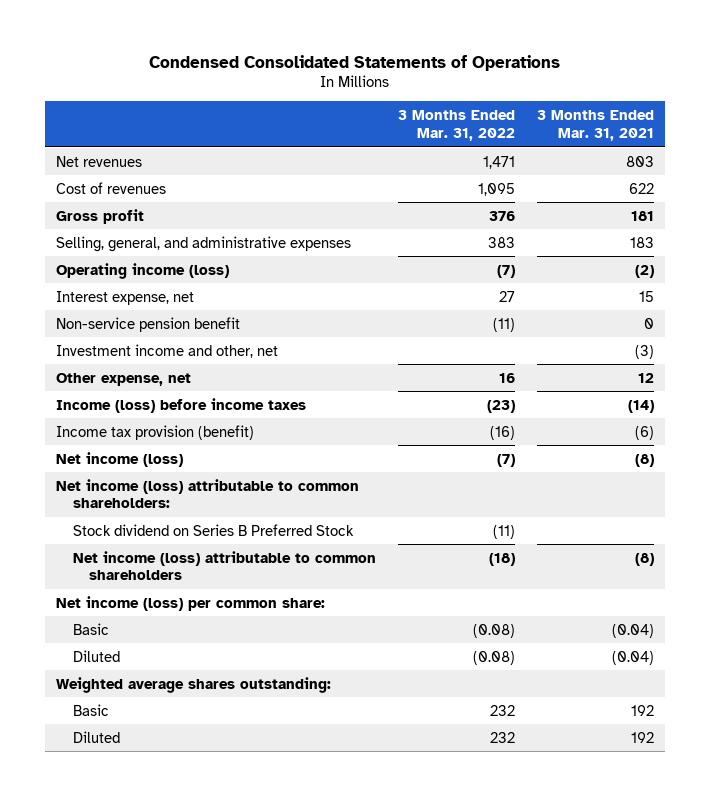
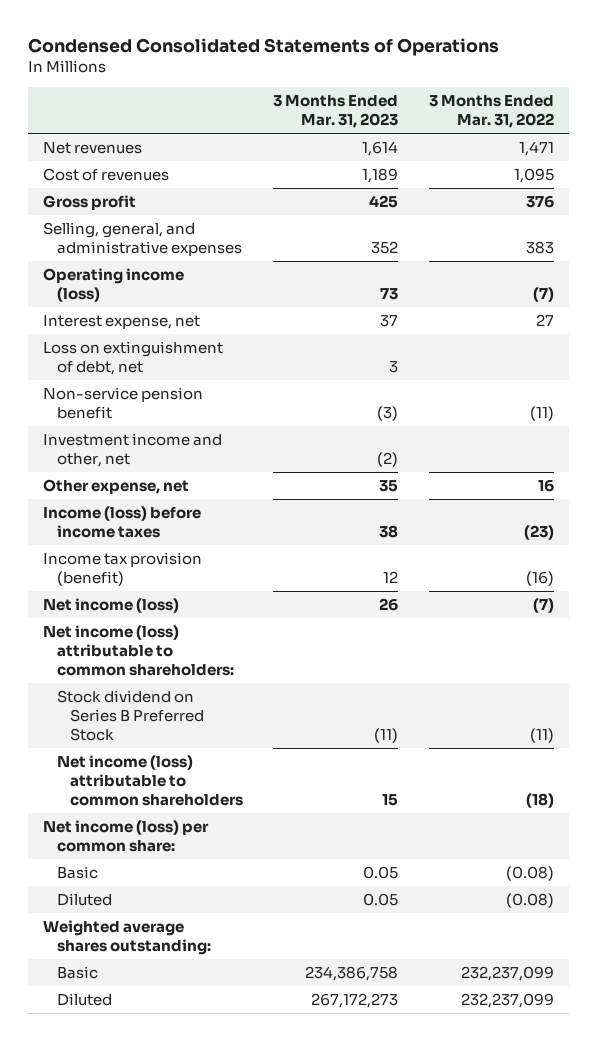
- | 3 Months Ended Mar. 31, 2022 | 3 Months Ended Mar. 31, 2021
+ | 3 Months Ended Mar. 31, 2023 | 3 Months Ended Mar. 31, 2022
+ Loss on extinguishment of debt, net | 3 |
- Basic | 232 | 192
- Diluted | 232 | 192
+ Basic | 234,386,758 | 232,237,099
+ Diluted | 267,172,273 | 232,237,099

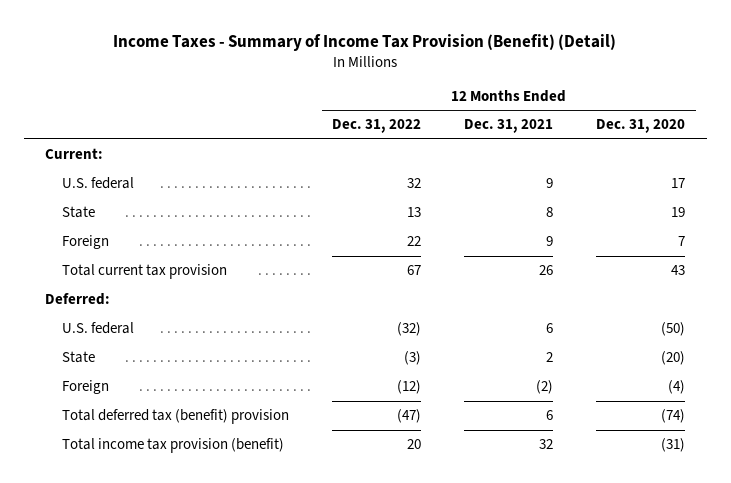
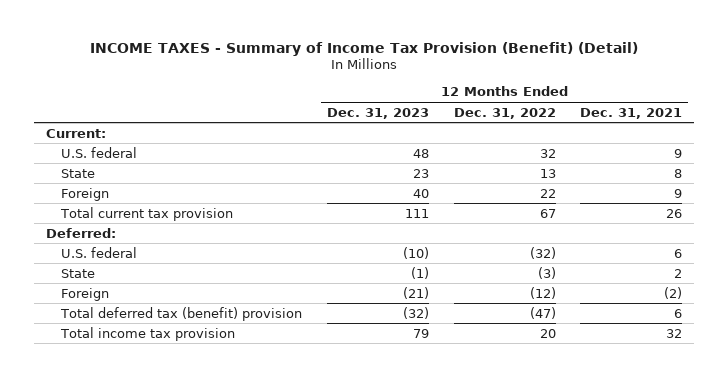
- Income Taxes - Summary of Income Tax Provision (Benefit) (Detail)
+ INCOME TAXES - Summary of Income Tax Provision (Benefit) (Detail)
- | 12 Months Ended Dec. 31, 2022 | 12 Months Ended Dec. 31, 2021 | 12 Months Ended Dec. 31, 2020
+ | 12 Months Ended Dec. 31, 2023 | 12 Months Ended Dec. 31, 2022 | 12 Months Ended Dec. 31, 2021
- Total income tax provision (benefit) | 20 | 32 | (31)
+ Total income tax provision | 79 | 20 | 32

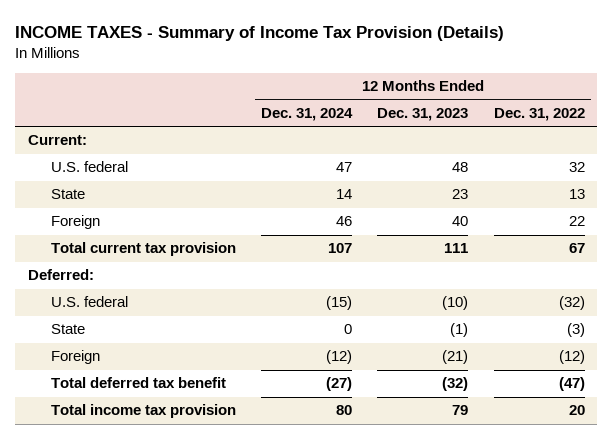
- INCOME TAXES - Summary of Income Tax Provision (Benefit) (Detail)
+ INCOME TAXES - Summary of Income Tax Provision (Details)
- | 12 Months Ended Dec. 31, 2023 | 12 Months Ended Dec. 31, 2022 | 12 Months Ended Dec. 31, 2021
+ | 12 Months Ended Dec. 31, 2024 | 12 Months Ended Dec. 31, 2023 | 12 Months Ended Dec. 31, 2022
- Total deferred tax (benefit) provision | (32) | (47) | 6
+ Total deferred tax benefit | (27) | (32) | (47)

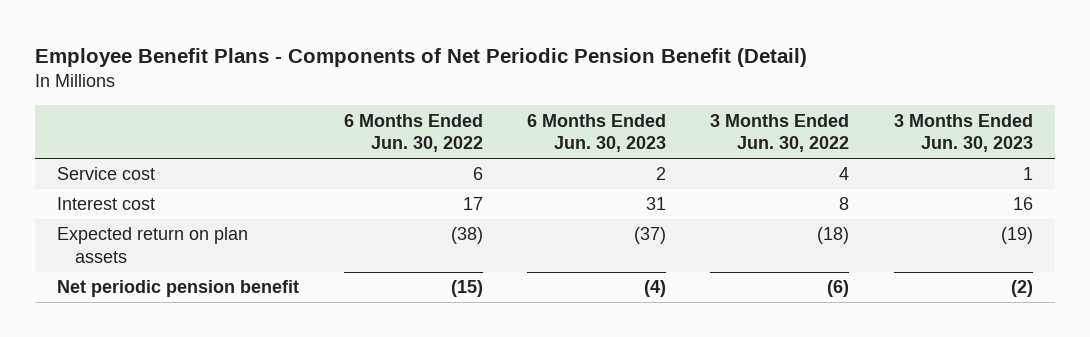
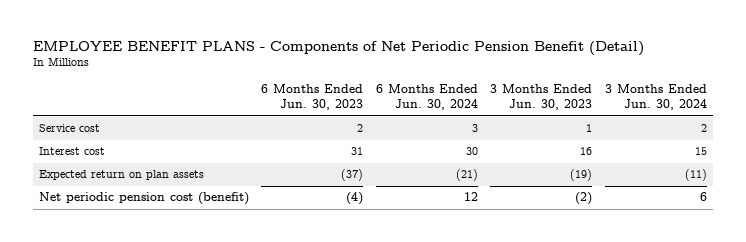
- Employee Benefit Plans - Components of Net Periodic Pension Benefit (Detail)
+ EMPLOYEE BENEFIT PLANS - Components of Net Periodic Pension Benefit (Detail)
- | 6 Months Ended Jun. 30, 2022 | 6 Months Ended Jun. 30, 2023 | 3 Months Ended Jun. 30, 2022 | 3 Months Ended Jun. 30, 2023
+ | 6 Months Ended Jun. 30, 2023 | 6 Months Ended Jun. 30, 2024 | 3 Months Ended Jun. 30, 2023 | 3 Months Ended Jun. 30, 2024
- Net periodic pension benefit | (15) | (4) | (6) | (2)
+ Net periodic pension cost (benefit) | (4) | 12 | (2) | 6

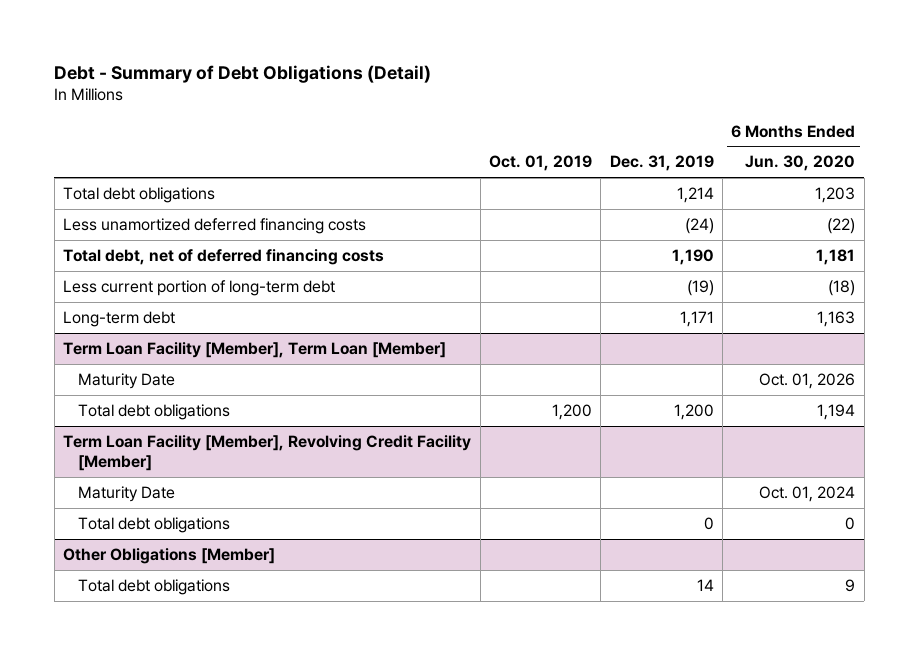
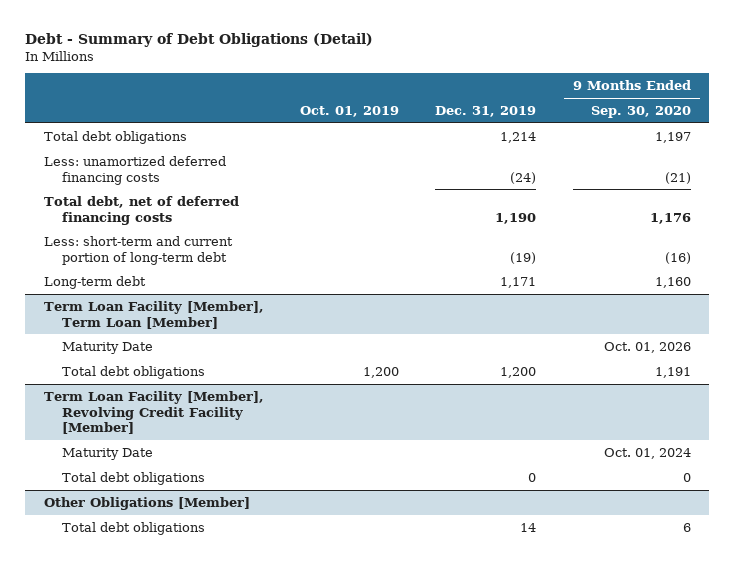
- | Oct. 01, 2019 | Dec. 31, 2019 | 6 Months Ended Jun. 30, 2020
+ | Oct. 01, 2019 | Dec. 31, 2019 | 9 Months Ended Sep. 30, 2020
- Less unamortized deferred financing costs | | (24) | (22)
+ Less: unamortized deferred financing costs | | (24) | (21)
- Less current portion of long-term debt | | (19) | (18)
+ Less: short-term and current portion of long-term debt | | (19) | (16)

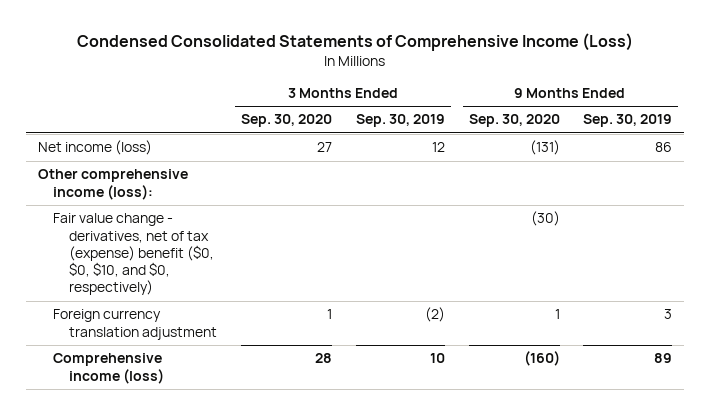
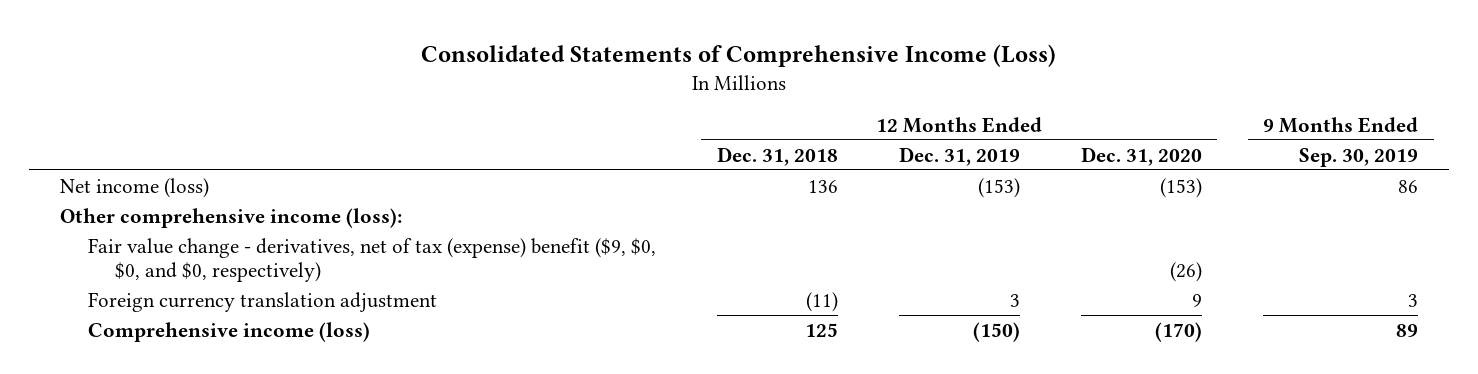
- Condensed Consolidated Statements of Comprehensive Income (Loss)
+ Consolidated Statements of Comprehensive Income (Loss)
- | 3 Months Ended Sep. 30, 2020 | 3 Months Ended Sep. 30, 2019 | 9 Months Ended Sep. 30, 2020 | 9 Months Ended Sep. 30, 2019
+ | 12 Months Ended Dec. 31, 2018 | 12 Months Ended Dec. 31, 2019 | 12 Months Ended Dec. 31, 2020 | 9 Months Ended Sep. 30, 2019
- Fair value change - derivatives, net of tax (expense) benefit ($0, $0, $10, and $0, respectively) | | | (30) |
+ Fair value change - derivatives, net of tax (expense) benefit ($9, $0, $0, and $0, respectively) | | | (26) |

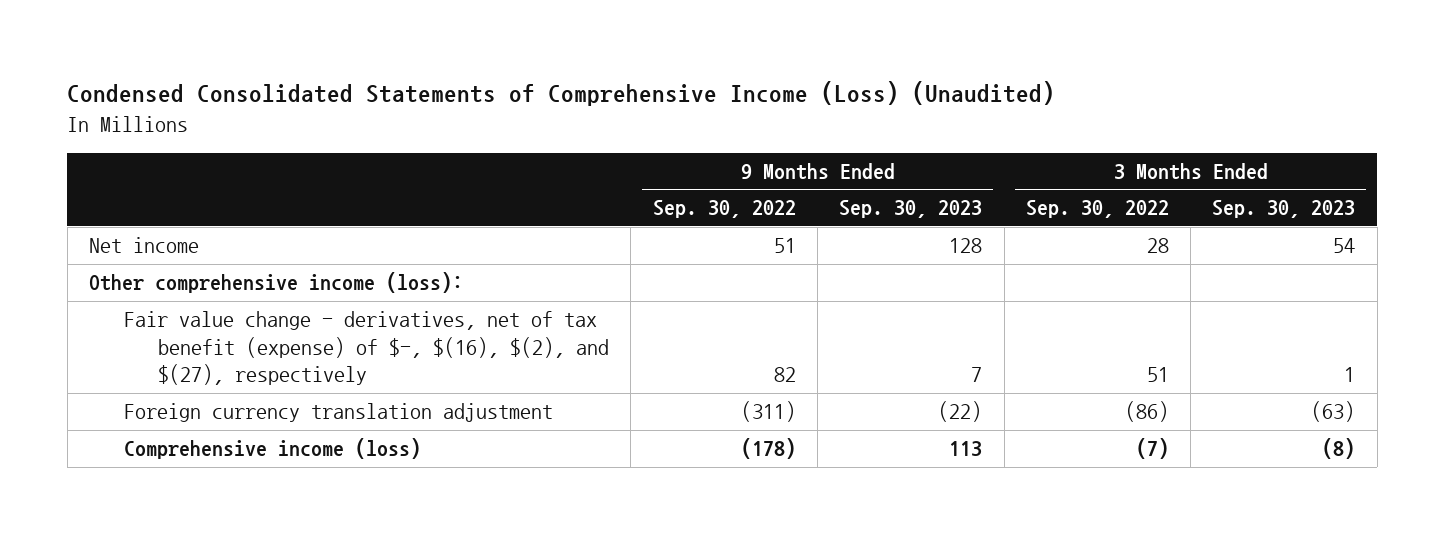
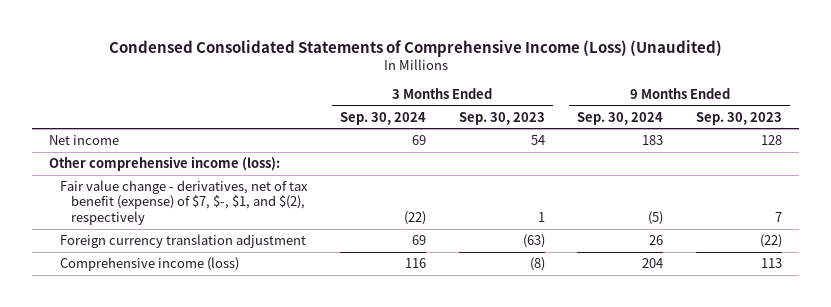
- | 9 Months Ended Sep. 30, 2022 | 9 Months Ended Sep. 30, 2023 | 3 Months Ended Sep. 30, 2022 | 3 Months Ended Sep. 30, 2023
+ | 3 Months Ended Sep. 30, 2024 | 3 Months Ended Sep. 30, 2023 | 9 Months Ended Sep. 30, 2024 | 9 Months Ended Sep. 30, 2023
- Fair value change - derivatives, net of tax benefit (expense) of $-, $(16), $(2), and $(27), respectively | 82 | 7 | 51 | 1
+ Fair value change - derivatives, net of tax benefit (expense) of $7, $-, $1, and $(2), respectively | (22) | 1 | (5) | 7

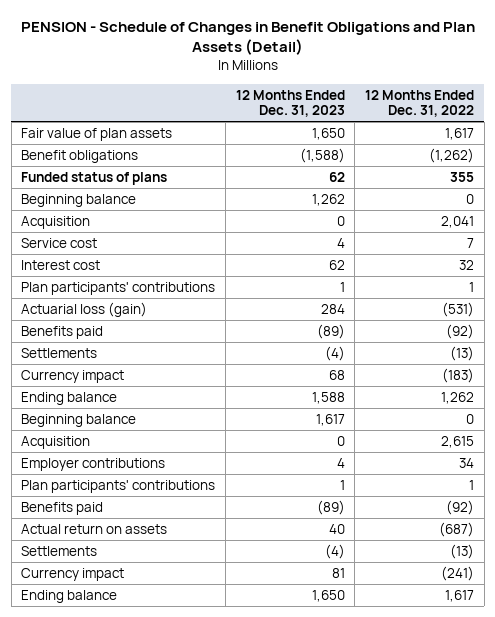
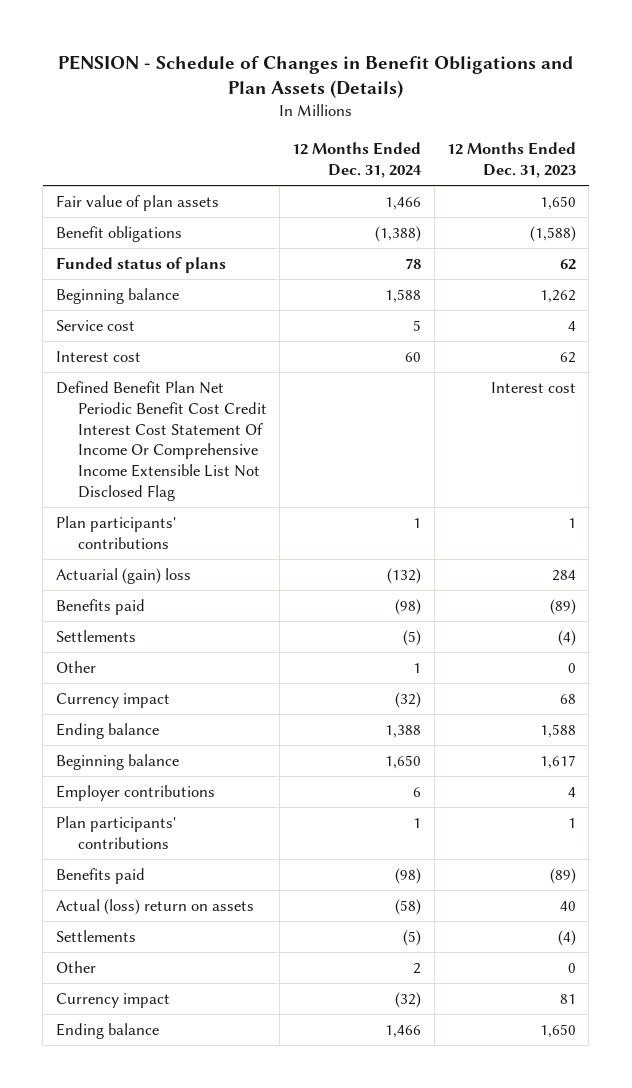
- PENSION - Schedule of Changes in Benefit Obligations and Plan Assets (Detail)
+ PENSION - Schedule of Changes in Benefit Obligations and Plan Assets (Details)
- | 12 Months Ended Dec. 31, 2023 | 12 Months Ended Dec. 31, 2022
+ | 12 Months Ended Dec. 31, 2024 | 12 Months Ended Dec. 31, 2023
- Acquisition | 0 | 2,041
+ Defined Benefit Plan Net Periodic Benefit Cost Credit Interest Cost Statement Of Income Or Comprehensive Income Extensible List Not Disclosed Flag | | Interest cost
- Actuarial loss (gain) | 284 | (531)
+ Actuarial (gain) loss | (132) | 284
+ Other | 1 | 0
- Acquisition | 0 | 2,615
- Actual return on assets | 40 | (687)
+ Actual (loss) return on assets | (58) | 40
+ Other | 2 | 0

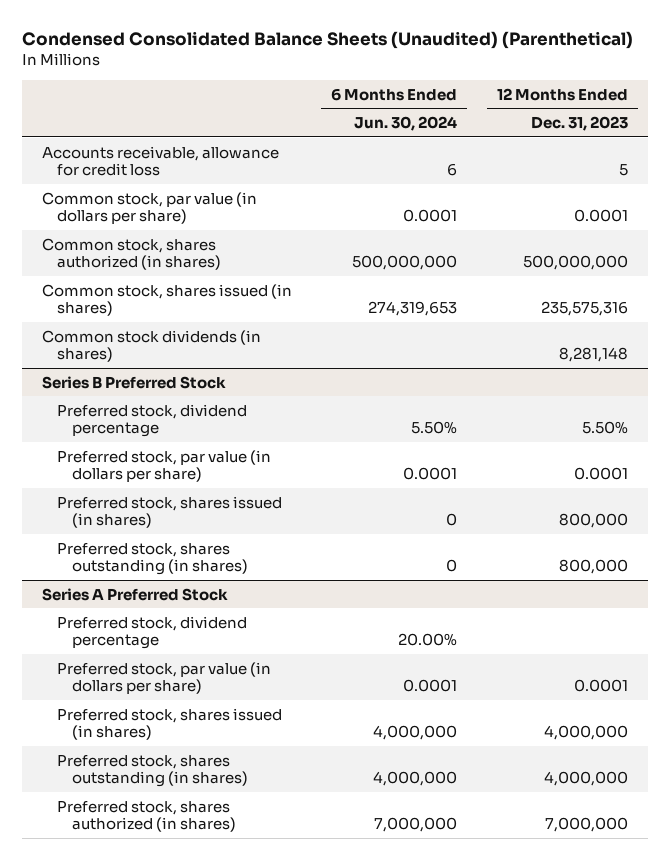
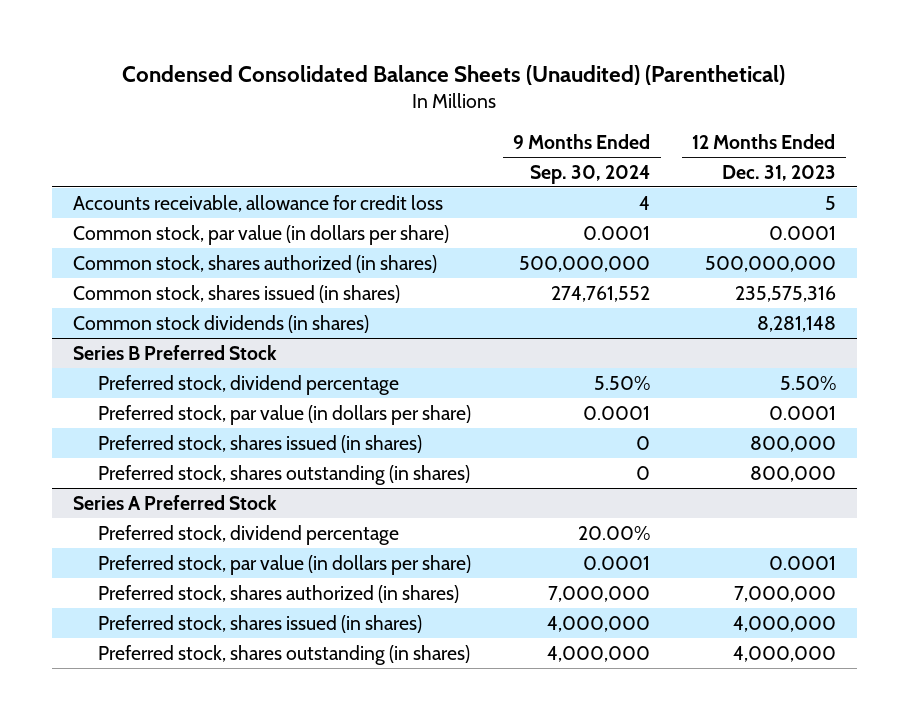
- | 6 Months Ended Jun. 30, 2024 | 12 Months Ended Dec. 31, 2023
+ | 9 Months Ended Sep. 30, 2024 | 12 Months Ended Dec. 31, 2023
@ Series A Preferred Stock
moved up: Preferred stock, shares authorized (in shares) | 7,000,000 | 7,000,000

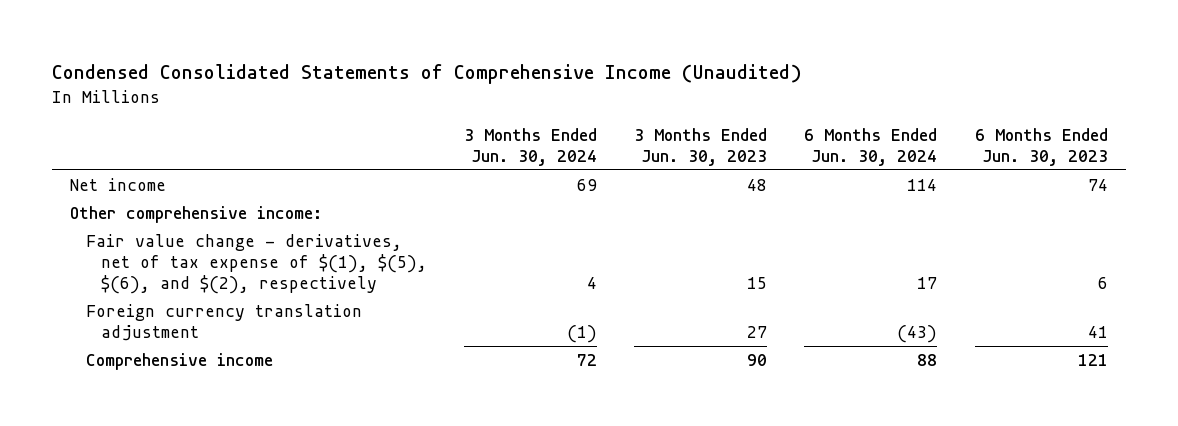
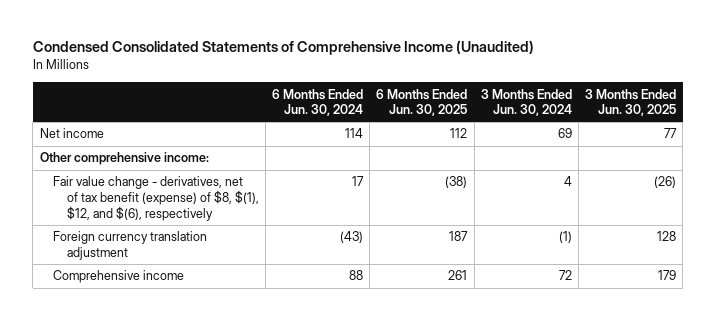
- | 3 Months Ended Jun. 30, 2024 | 3 Months Ended Jun. 30, 2023 | 6 Months Ended Jun. 30, 2024 | 6 Months Ended Jun. 30, 2023
+ | 6 Months Ended Jun. 30, 2024 | 6 Months Ended Jun. 30, 2025 | 3 Months Ended Jun. 30, 2024 | 3 Months Ended Jun. 30, 2025
- Fair value change - derivatives, net of tax expense of $(1), $(5), $(6), and $(2), respectively | 4 | 15 | 17 | 6
+ Fair value change - derivatives, net of tax benefit (expense) of $8, $(1), $12, and $(6), respectively | 17 | (38) | 4 | (26)

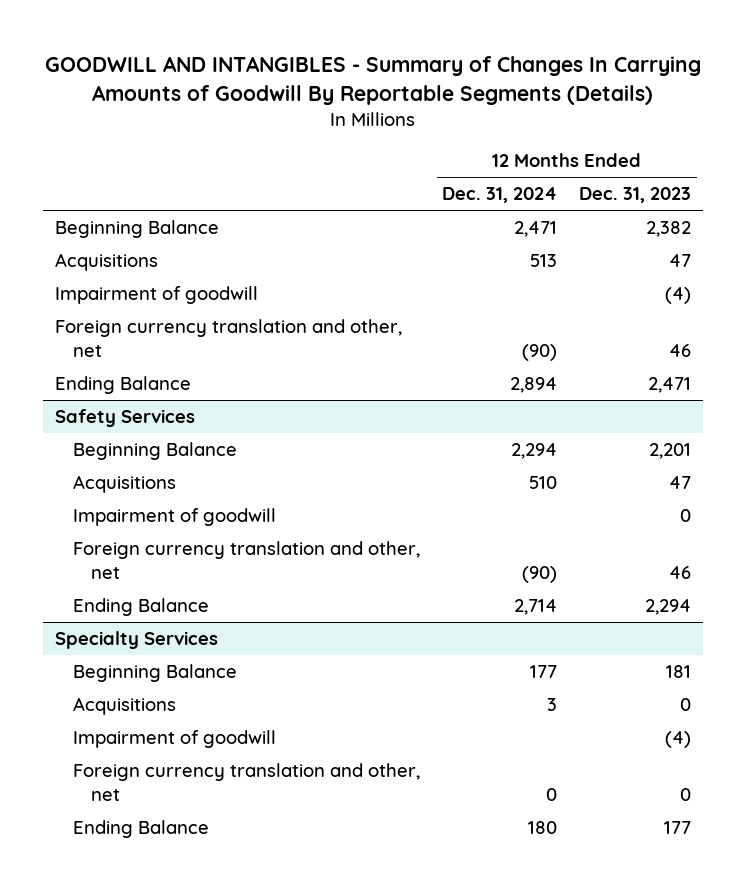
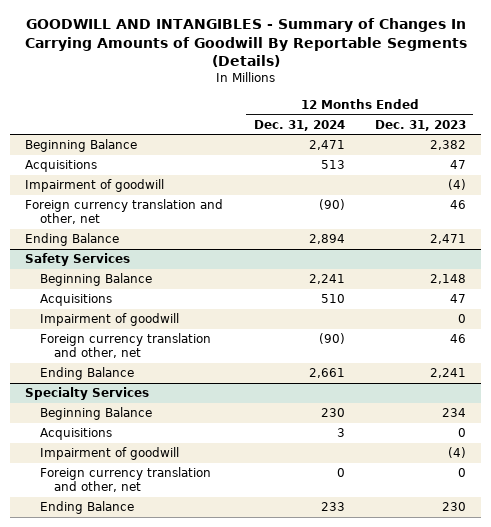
@ Safety Services
- Beginning Balance | 2,294 | 2,201
+ Beginning Balance | 2,241 | 2,148
- Ending Balance | 2,714 | 2,294
+ Ending Balance | 2,661 | 2,241
@ Specialty Services
- Beginning Balance | 177 | 181
+ Beginning Balance | 230 | 234
- Ending Balance | 180 | 177
+ Ending Balance | 233 | 230

